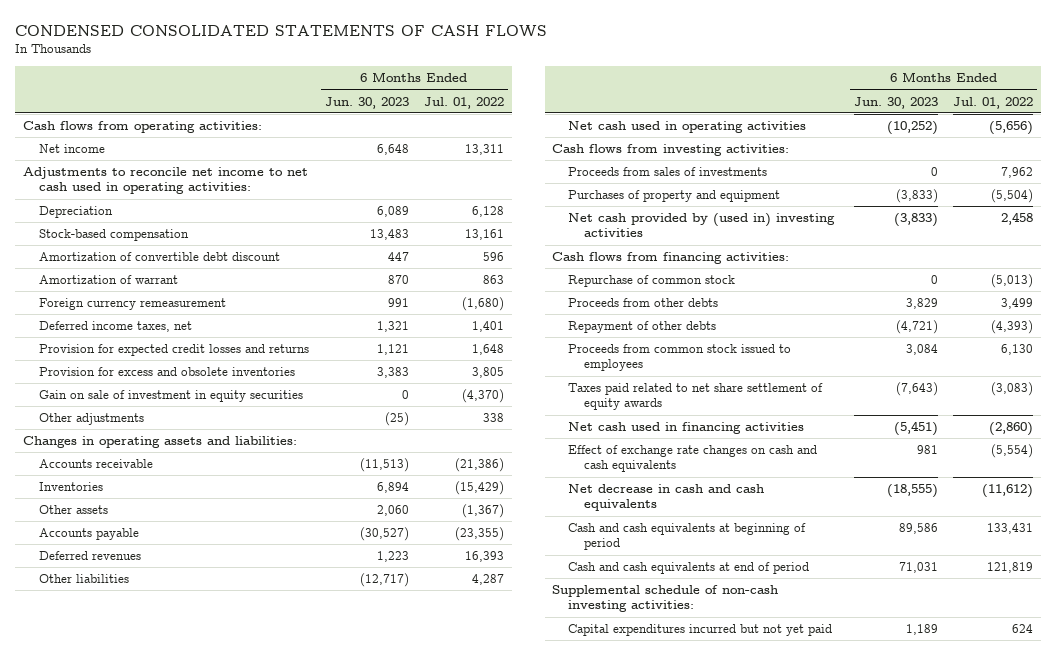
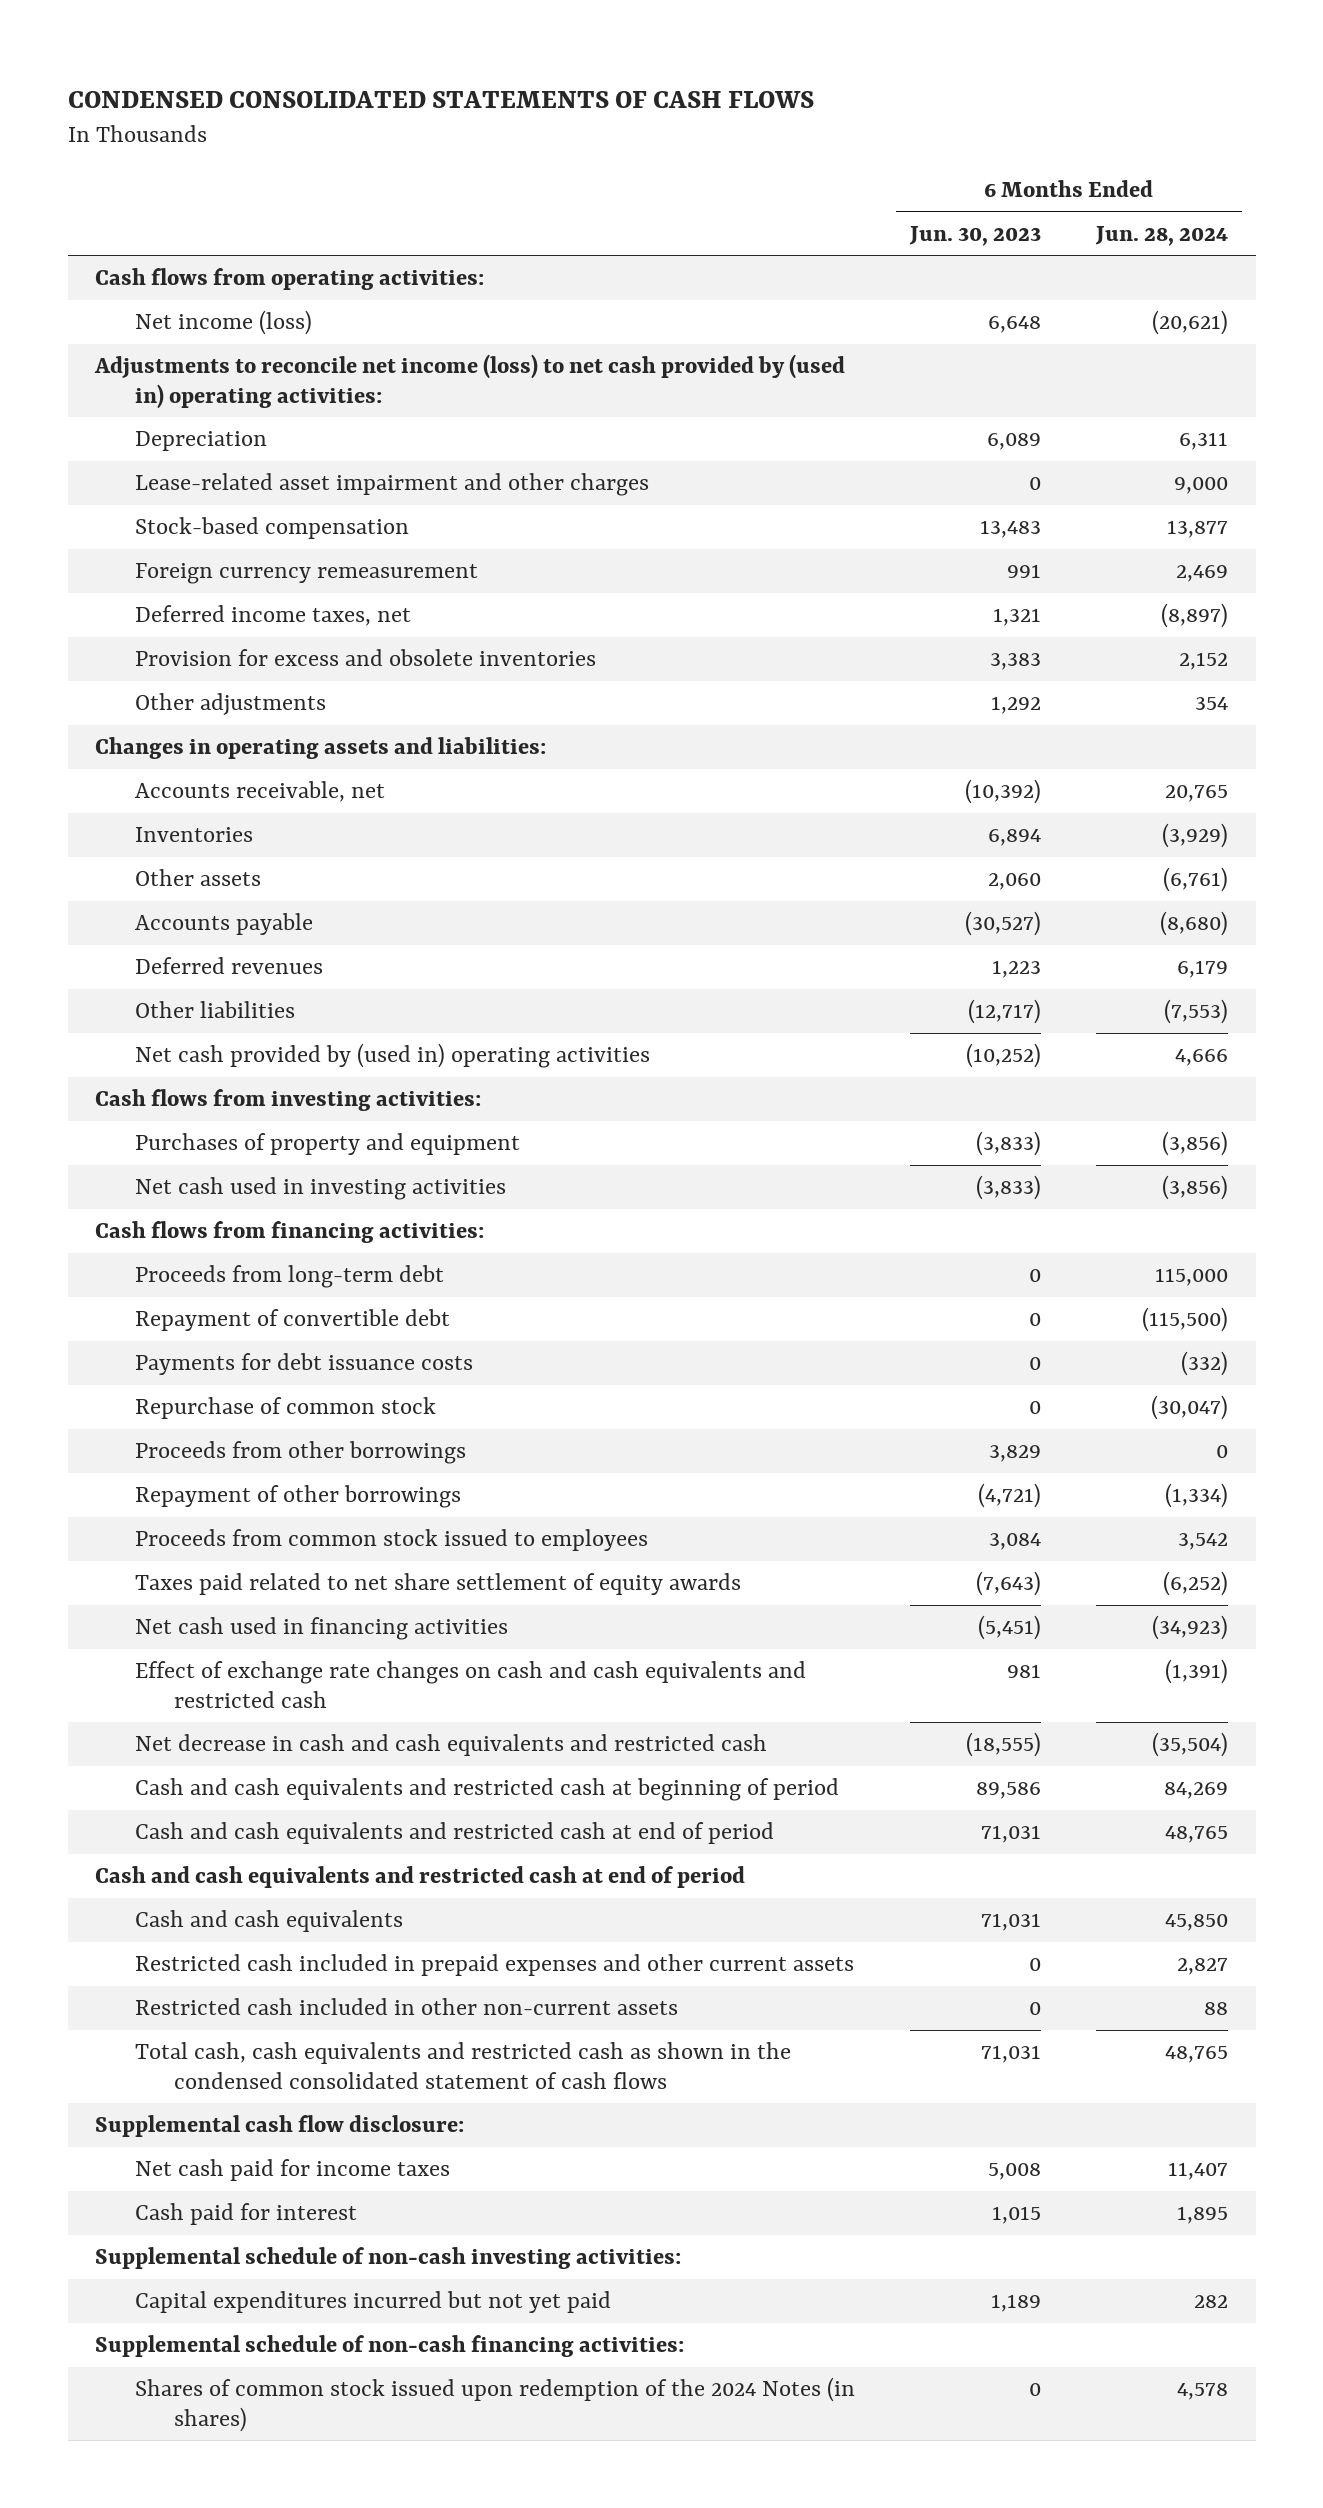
- | 6 Months Ended Jun. 30, 2023 | 6 Months Ended Jul. 01, 2022
+ | 6 Months Ended Jun. 30, 2023 | 6 Months Ended Jun. 28, 2024
- Net income | 6,648 | 13,311
- Adjustments to reconcile net income to net cash used in operating activities:
+ Net income (loss) | 6,648 | (20,621)
+ Adjustments to reconcile net income (loss) to net cash provided by (used in) operating activities:
+ Lease-related asset impairment and other charges | 0 | 9,000
- Amortization of convertible debt discount | 447 | 596
- Amortization of warrant | 870 | 863
- Provision for expected credit losses and returns | 1,121 | 1,648
- Gain on sale of investment in equity securities | 0 | (4,370)
- Other adjustments | (25) | 338
+ Other adjustments | 1,292 | 354
- Accounts receivable | (11,513) | (21,386)
+ Accounts receivable, net | (10,392) | 20,765
- Net cash used in operating activities | (10,252) | (5,656)
+ Net cash provided by (used in) operating activities | (10,252) | 4,666
- Proceeds from sales of investments | 0 | 7,962
- Net cash provided by (used in) investing activities | (3,833) | 2,458
+ Net cash used in investing activities | (3,833) | (3,856)
+ Proceeds from long-term debt | 0 | 115,000
+ Repayment of convertible debt | 0 | (115,500)
+ Payments for debt issuance costs | 0 | (332)
- Proceeds from other debts | 3,829 | 3,499
- Repayment of other debts | (4,721) | (4,393)
+ Proceeds from other borrowings | 3,829 | 0
+ Repayment of other borrowings | (4,721) | (1,334)
- Effect of exchange rate changes on cash and cash equivalents | 981 | (5,554)
- Net decrease in cash and cash equivalents | (18,555) | (11,612)
- Cash and cash equivalents at beginning of period | 89,586 | 133,431
- Cash and cash equivalents at end of period | 71,031 | 121,819
+ Effect of exchange rate changes on cash and cash equivalents and restricted cash | 981 | (1,391)
+ Net decrease in cash and cash equivalents and restricted cash | (18,555) | (35,504)
+ Cash and cash equivalents and restricted cash at beginning of period | 89,586 | 84,269
+ Cash and cash equivalents and restricted cash at end of period | 71,031 | 48,765
+ Cash and cash equivalents and restricted cash at end of period
+ Cash and cash equivalents | 71,031 | 45,850
+ Restricted cash included in prepaid expenses and other current assets | 0 | 2,827
+ Restricted cash included in other non-current assets | 0 | 88
+ Total cash, cash equivalents and restricted cash as shown in the condensed consolidated statement of cash flows | 71,031 | 48,765
+ Supplemental cash flow disclosure:
+ Net cash paid for income taxes | 5,008 | 11,407
+ Cash paid for interest | 1,015 | 1,895
+ Supplemental schedule of non-cash financing activities:
+ Shares of common stock issued upon redemption of the 2024 Notes (in shares) | 0 | 4,578

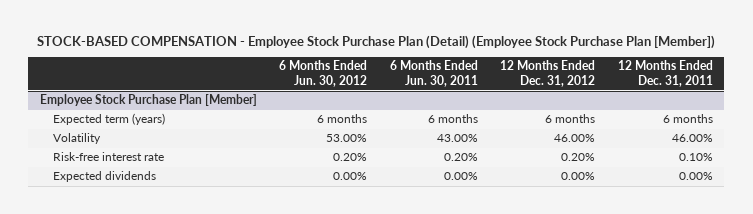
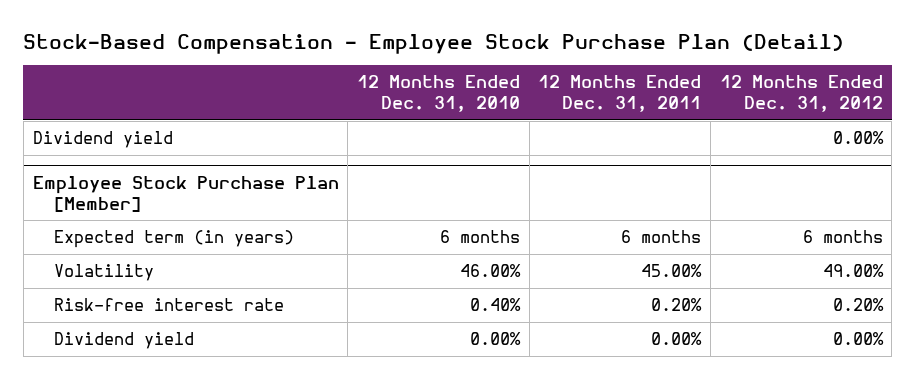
- STOCK-BASED COMPENSATION - Employee Stock Purchase Plan (Detail) (Employee Stock Purchase Plan [Member])
+ Stock-Based Compensation - Employee Stock Purchase Plan (Detail)
- | 6 Months Ended Jun. 30, 2012 | 6 Months Ended Jun. 30, 2011 | 12 Months Ended Dec. 31, 2012 | 12 Months Ended Dec. 31, 2011
+ | 12 Months Ended Dec. 31, 2010 | 12 Months Ended Dec. 31, 2011 | 12 Months Ended Dec. 31, 2012
+ Dividend yield | | | 0.00%
@ Employee Stock Purchase Plan [Member]
- Expected term (years) | 6 months | 6 months | 6 months | 6 months
- Volatility | 53.00% | 43.00% | 46.00% | 46.00%
- Risk-free interest rate | 0.20% | 0.20% | 0.20% | 0.10%
- Expected dividends | 0.00% | 0.00% | 0.00% | 0.00%
+ Expected term (in years) | 6 months | 6 months | 6 months
+ Volatility | 46.00% | 45.00% | 49.00%
+ Risk-free interest rate | 0.40% | 0.20% | 0.20%
+ Dividend yield | 0.00% | 0.00% | 0.00%

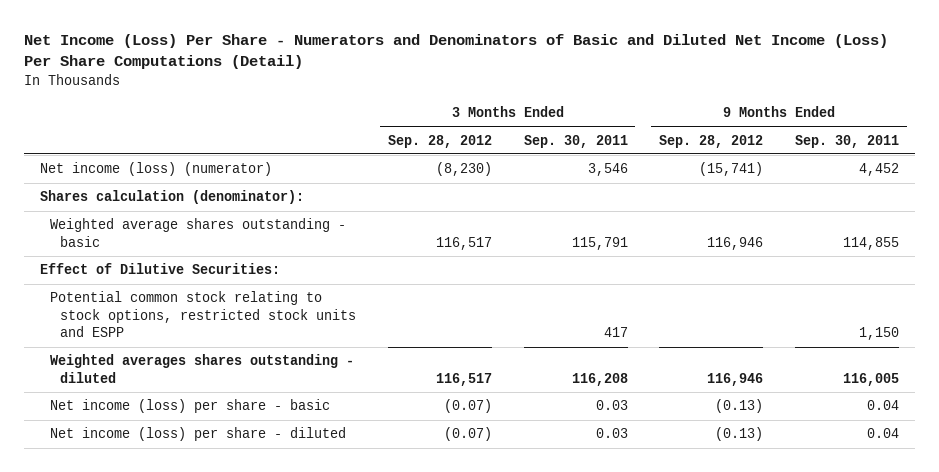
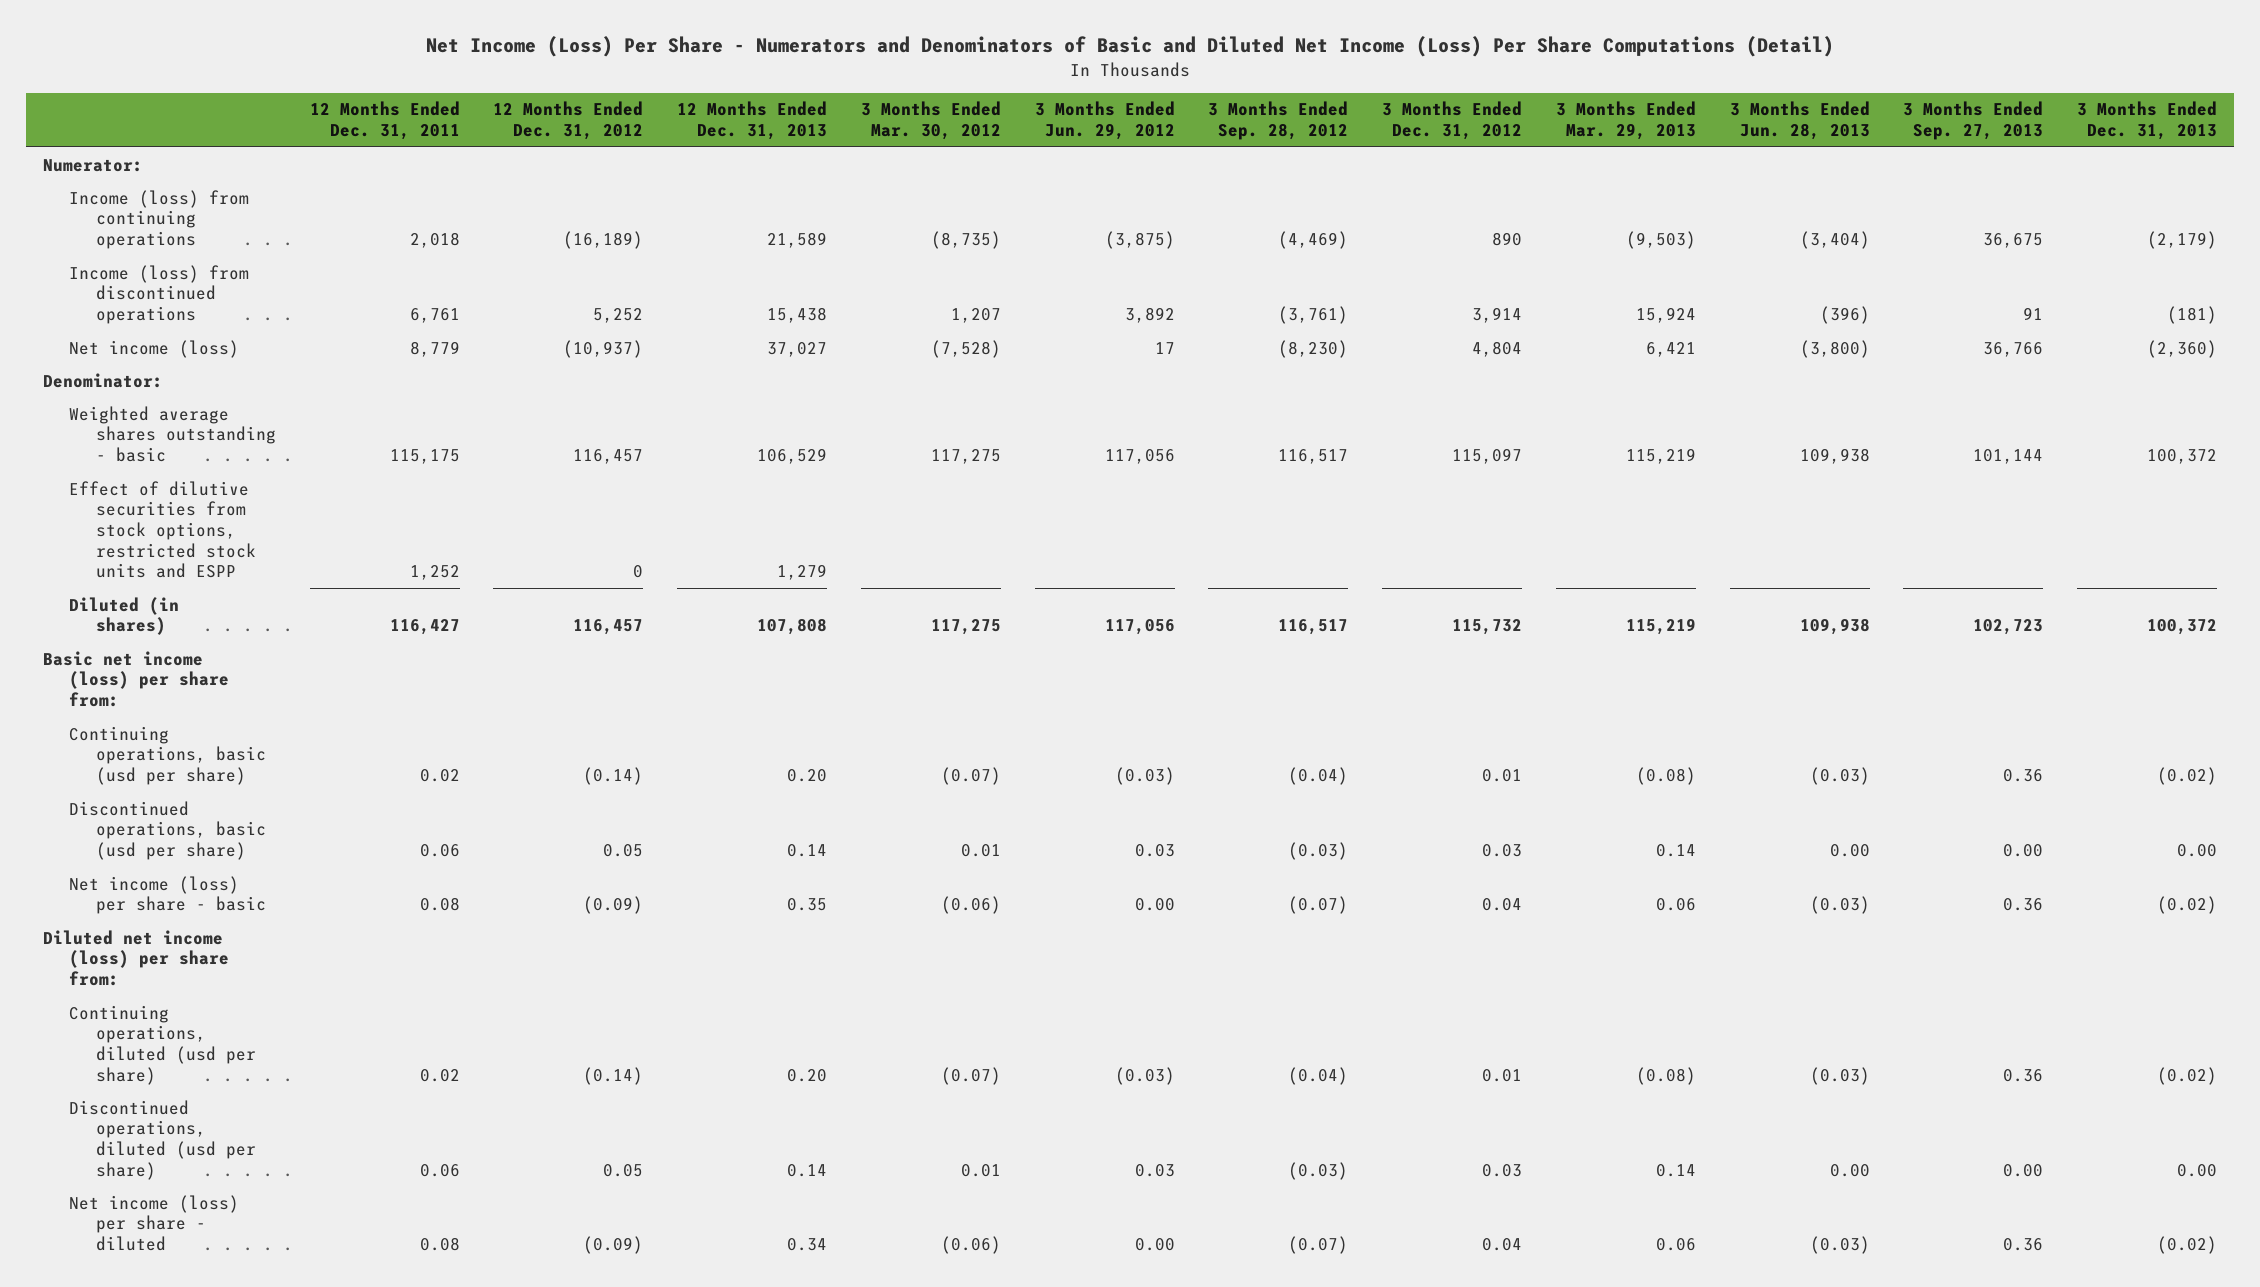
- | 3 Months Ended Sep. 28, 2012 | 3 Months Ended Sep. 30, 2011 | 9 Months Ended Sep. 28, 2012 | 9 Months Ended Sep. 30, 2011
+ | 12 Months Ended Dec. 31, 2011 | 12 Months Ended Dec. 31, 2012 | 12 Months Ended Dec. 31, 2013 | 3 Months Ended Mar. 30, 2012 | 3 Months Ended Jun. 29, 2012 | 3 Months Ended Sep. 28, 2012 | 3 Months Ended Dec. 31, 2012 | 3 Months Ended Mar. 29, 2013 | 3 Months Ended Jun. 28, 2013 | 3 Months Ended Sep. 27, 2013 | 3 Months Ended Dec. 31, 2013
- Net income (loss) (numerator) | (8,230) | 3,546 | (15,741) | 4,452
- Shares calculation (denominator):
+ Numerator:
+ Income (loss) from continuing operations | 2,018 | (16,189) | 21,589 | (8,735) | (3,875) | (4,469) | 890 | (9,503) | (3,404) | 36,675 | (2,179)
+ Income (loss) from discontinued operations | 6,761 | 5,252 | 15,438 | 1,207 | 3,892 | (3,761) | 3,914 | 15,924 | (396) | 91 | (181)
+ Net income (loss) | 8,779 | (10,937) | 37,027 | (7,528) | 17 | (8,230) | 4,804 | 6,421 | (3,800) | 36,766 | (2,360)
+ Denominator:
- Effect of Dilutive Securities:
- Potential common stock relating to stock options, restricted stock units and ESPP | | 417 | | 1,150
- Weighted averages shares outstanding - diluted | 116,517 | 116,208 | 116,946 | 116,005
+ Effect of dilutive securities from stock options, restricted stock units and ESPP | 1,252 | 0 | 1,279 | | | | | | | |
+ Diluted (in shares) | 116,427 | 116,457 | 107,808 | 117,275 | 117,056 | 116,517 | 115,732 | 115,219 | 109,938 | 102,723 | 100,372
+ Basic net income (loss) per share from:
+ Continuing operations, basic (usd per share) | 0.02 | (0.14) | 0.20 | (0.07) | (0.03) | (0.04) | 0.01 | (0.08) | (0.03) | 0.36 | (0.02)
+ Discontinued operations, basic (usd per share) | 0.06 | 0.05 | 0.14 | 0.01 | 0.03 | (0.03) | 0.03 | 0.14 | 0.00 | 0.00 | 0.00
+ Diluted net income (loss) per share from:
+ Continuing operations, diluted (usd per share) | 0.02 | (0.14) | 0.20 | (0.07) | (0.03) | (0.04) | 0.01 | (0.08) | (0.03) | 0.36 | (0.02)
+ Discontinued operations, diluted (usd per share) | 0.06 | 0.05 | 0.14 | 0.01 | 0.03 | (0.03) | 0.03 | 0.14 | 0.00 | 0.00 | 0.00

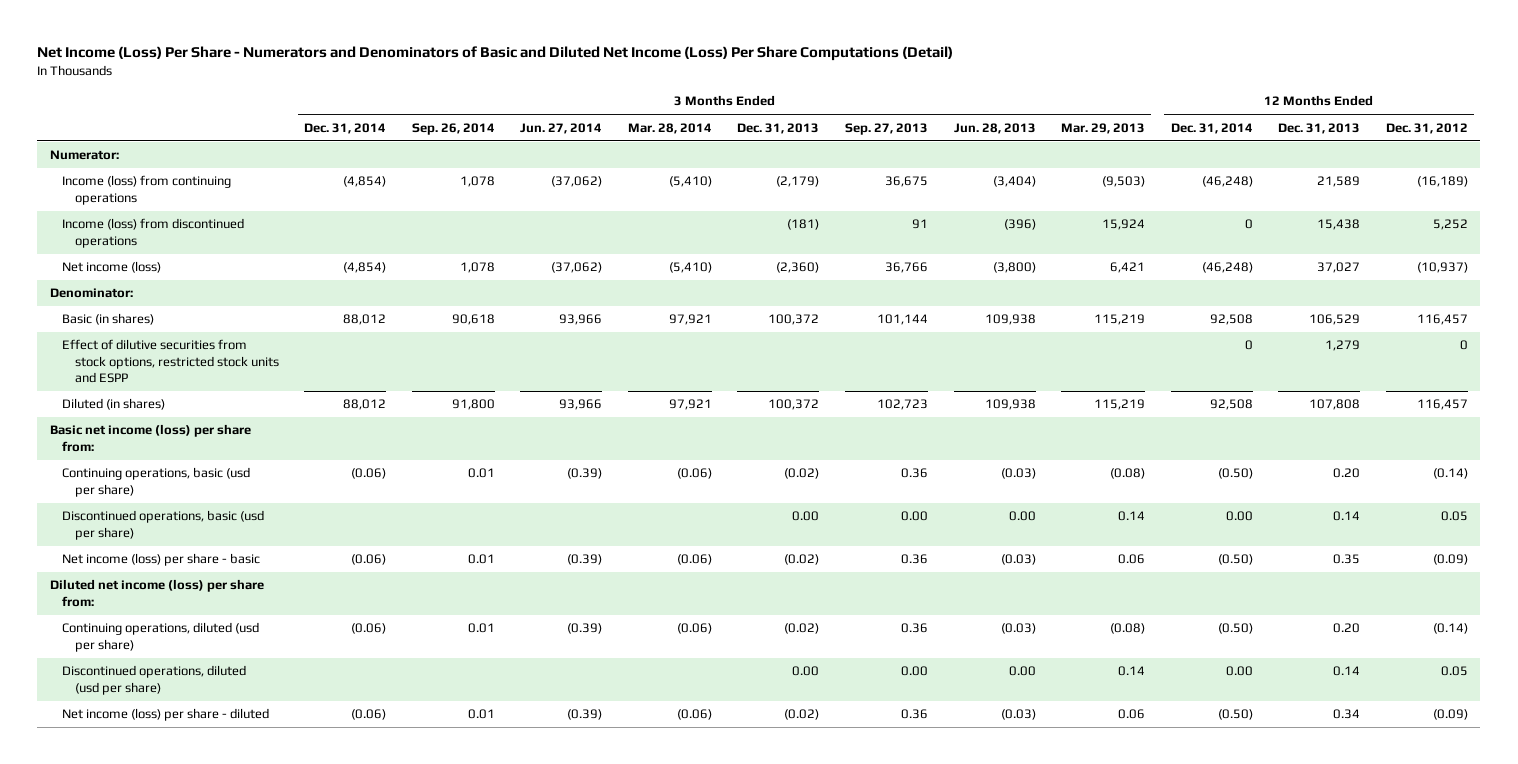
- | 12 Months Ended Dec. 31, 2011 | 12 Months Ended Dec. 31, 2012 | 12 Months Ended Dec. 31, 2013 | 3 Months Ended Mar. 30, 2012 | 3 Months Ended Jun. 29, 2012 | 3 Months Ended Sep. 28, 2012 | 3 Months Ended Dec. 31, 2012 | 3 Months Ended Mar. 29, 2013 | 3 Months Ended Jun. 28, 2013 | 3 Months Ended Sep. 27, 2013 | 3 Months Ended Dec. 31, 2013
+ | 3 Months Ended Dec. 31, 2014 | 3 Months Ended Sep. 26, 2014 | 3 Months Ended Jun. 27, 2014 | 3 Months Ended Mar. 28, 2014 | 3 Months Ended Dec. 31, 2013 | 3 Months Ended Sep. 27, 2013 | 3 Months Ended Jun. 28, 2013 | 3 Months Ended Mar. 29, 2013 | 12 Months Ended Dec. 31, 2014 | 12 Months Ended Dec. 31, 2013 | 12 Months Ended Dec. 31, 2012
- Weighted average shares outstanding - basic | 115,175 | 116,457 | 106,529 | 117,275 | 117,056 | 116,517 | 115,097 | 115,219 | 109,938 | 101,144 | 100,372
+ Basic (in shares) | 88,012 | 90,618 | 93,966 | 97,921 | 100,372 | 101,144 | 109,938 | 115,219 | 92,508 | 106,529 | 116,457

